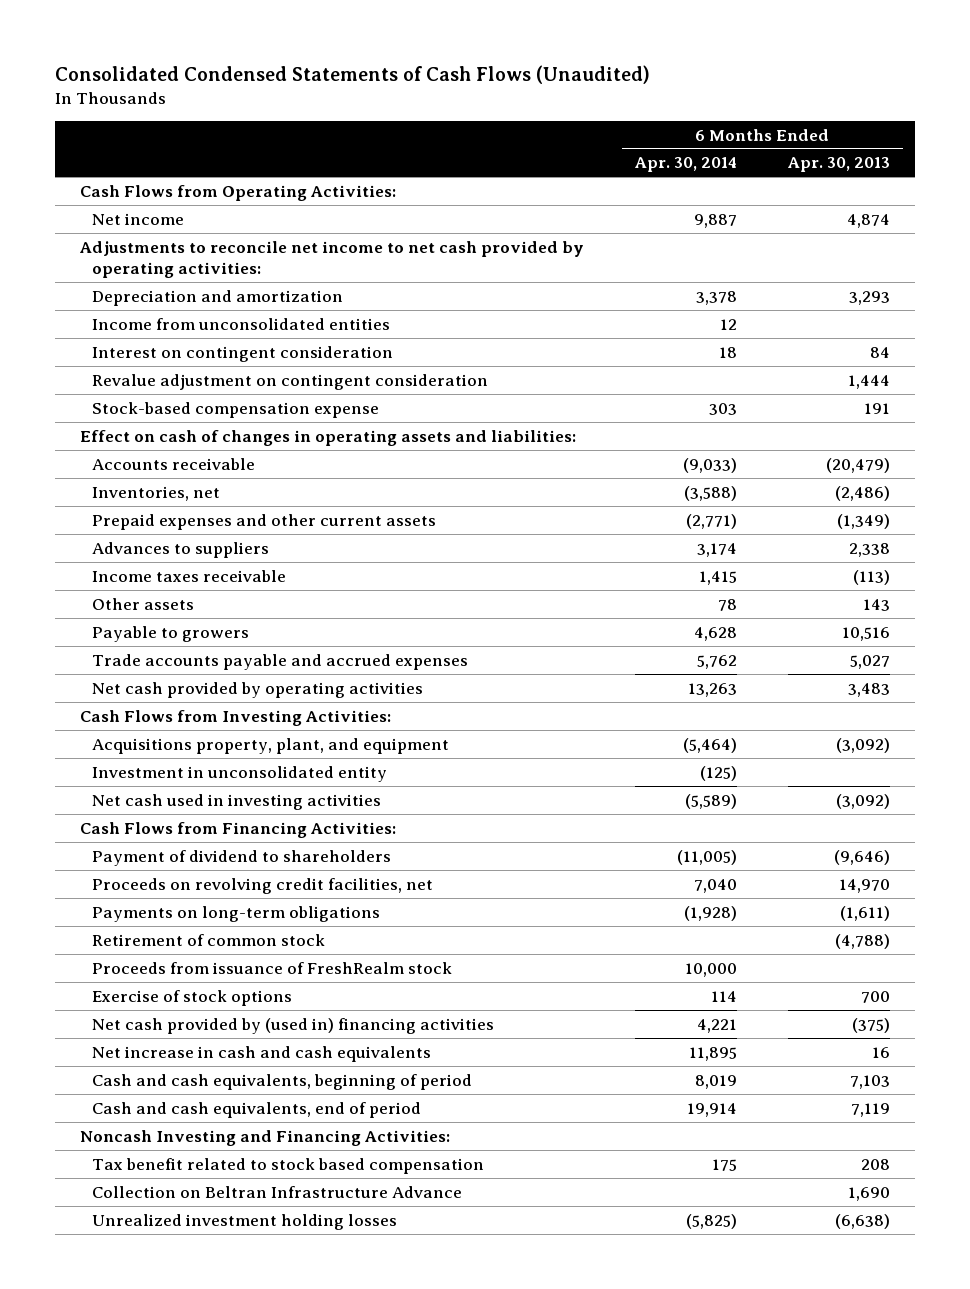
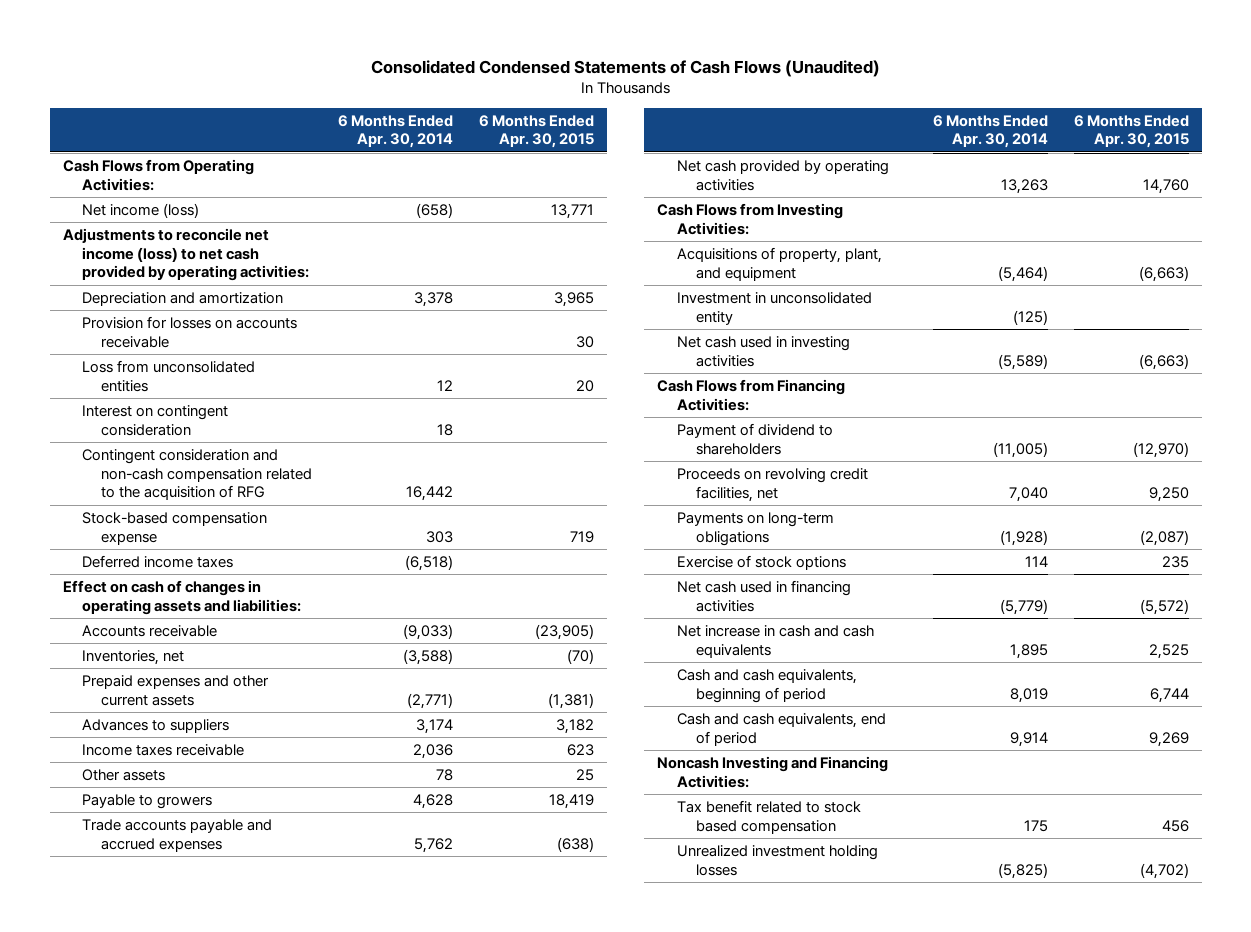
- | 6 Months Ended Apr. 30, 2014 | 6 Months Ended Apr. 30, 2013
+ | 6 Months Ended Apr. 30, 2014 | 6 Months Ended Apr. 30, 2015
- Net income | 9,887 | 4,874
- Adjustments to reconcile net income to net cash provided by operating activities:
+ Net income (loss) | (658) | 13,771
+ Adjustments to reconcile net income (loss) to net cash provided by operating activities:
- Income from unconsolidated entities | 12 |
+ Provision for losses on accounts receivable | | 30
+ Loss from unconsolidated entities | 12 | 20
- Revalue adjustment on contingent consideration | | 1,444
+ Contingent consideration and non-cash compensation related to the acquisition of RFG | 16,442 |
+ Deferred income taxes | (6,518) |
- Income taxes receivable | 1,415 | (113)
+ Income taxes receivable | 2,036 | 623
- Acquisitions property, plant, and equipment | (5,464) | (3,092)
+ Acquisitions of property, plant, and equipment | (5,464) | (6,663)
- Retirement of common stock | | (4,788)
- Proceeds from issuance of FreshRealm stock | 10,000 |
- Net cash provided by (used in) financing activities | 4,221 | (375)
- Net increase in cash and cash equivalents | 11,895 | 16
+ Net cash used in financing activities | (5,779) | (5,572)
+ Net increase in cash and cash equivalents | 1,895 | 2,525
- Cash and cash equivalents, end of period | 19,914 | 7,119
+ Cash and cash equivalents, end of period | 9,914 | 9,269
- Collection on Beltran Infrastructure Advance | | 1,690

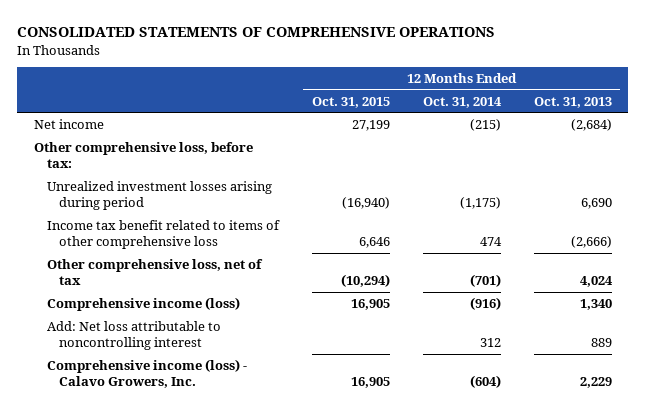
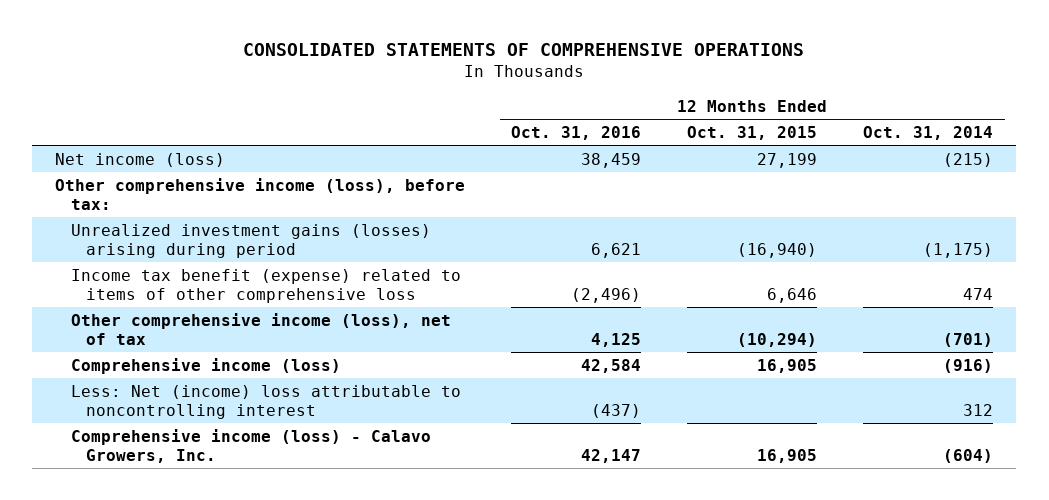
- | 12 Months Ended Oct. 31, 2015 | 12 Months Ended Oct. 31, 2014 | 12 Months Ended Oct. 31, 2013
+ | 12 Months Ended Oct. 31, 2016 | 12 Months Ended Oct. 31, 2015 | 12 Months Ended Oct. 31, 2014
- Net income | 27,199 | (215) | (2,684)
- Other comprehensive loss, before tax:
- Unrealized investment losses arising during period | (16,940) | (1,175) | 6,690
- Income tax benefit related to items of other comprehensive loss | 6,646 | 474 | (2,666)
- Other comprehensive loss, net of tax | (10,294) | (701) | 4,024
+ Net income (loss) | 38,459 | 27,199 | (215)
+ Other comprehensive income (loss), before tax:
+ Unrealized investment gains (losses) arising during period | 6,621 | (16,940) | (1,175)
+ Income tax benefit (expense) related to items of other comprehensive loss | (2,496) | 6,646 | 474
+ Other comprehensive income (loss), net of tax | 4,125 | (10,294) | (701)
- Add: Net loss attributable to noncontrolling interest | | 312 | 889
+ Less: Net (income) loss attributable to noncontrolling interest | (437) | | 312

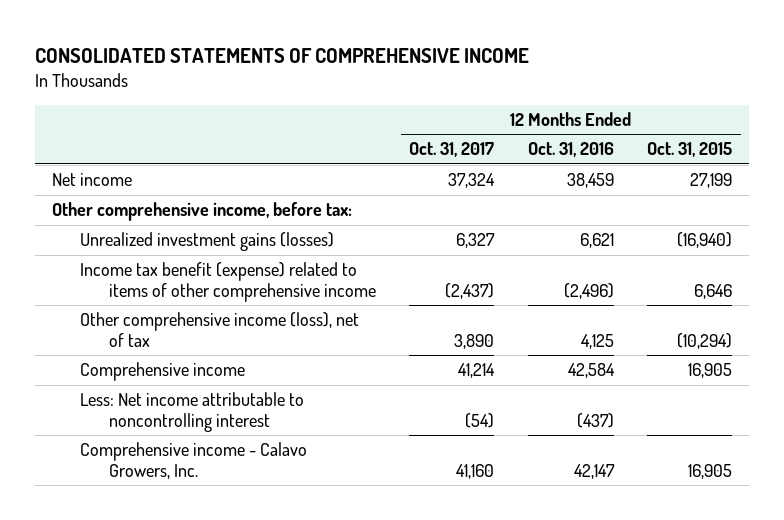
- CONSOLIDATED STATEMENTS OF COMPREHENSIVE OPERATIONS
+ CONSOLIDATED STATEMENTS OF COMPREHENSIVE INCOME
- | 12 Months Ended Oct. 31, 2016 | 12 Months Ended Oct. 31, 2015 | 12 Months Ended Oct. 31, 2014
+ | 12 Months Ended Oct. 31, 2017 | 12 Months Ended Oct. 31, 2016 | 12 Months Ended Oct. 31, 2015
- Net income (loss) | 38,459 | 27,199 | (215)
- Other comprehensive income (loss), before tax:
- Unrealized investment gains (losses) arising during period | 6,621 | (16,940) | (1,175)
- Income tax benefit (expense) related to items of other comprehensive loss | (2,496) | 6,646 | 474
+ Net income | 37,324 | 38,459 | 27,199
+ Other comprehensive income, before tax:
+ Unrealized investment gains (losses) | 6,327 | 6,621 | (16,940)
+ Income tax benefit (expense) related to items of other comprehensive income | (2,437) | (2,496) | 6,646
- Comprehensive income (loss) | 42,584 | 16,905 | (916)
- Less: Net (income) loss attributable to noncontrolling interest | (437) | | 312
- Comprehensive income (loss) - Calavo Growers, Inc. | 42,147 | 16,905 | (604)
+ Comprehensive income | 41,214 | 42,584 | 16,905
+ Less: Net income attributable to noncontrolling interest | (54) | (437) |
+ Comprehensive income - Calavo Growers, Inc. | 41,160 | 42,147 | 16,905

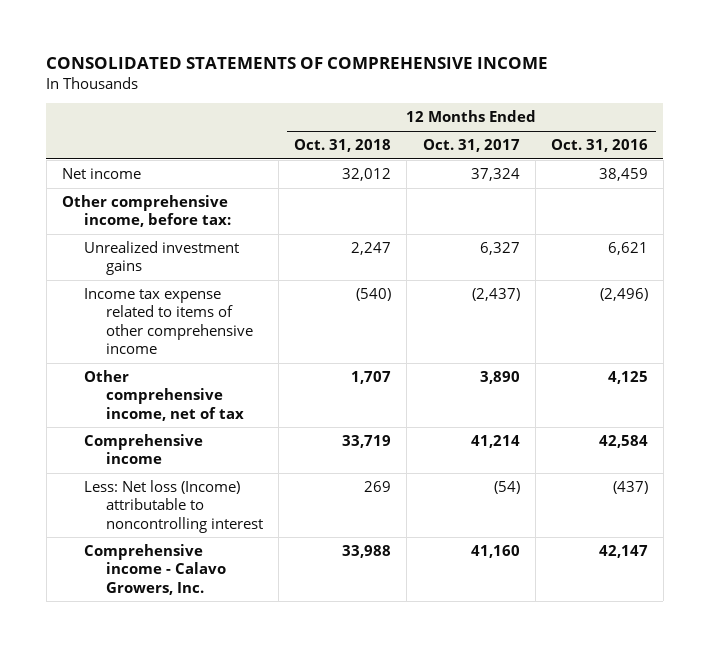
- | 12 Months Ended Oct. 31, 2017 | 12 Months Ended Oct. 31, 2016 | 12 Months Ended Oct. 31, 2015
+ | 12 Months Ended Oct. 31, 2018 | 12 Months Ended Oct. 31, 2017 | 12 Months Ended Oct. 31, 2016
- Unrealized investment gains (losses) | 6,327 | 6,621 | (16,940)
- Income tax benefit (expense) related to items of other comprehensive income | (2,437) | (2,496) | 6,646
- Other comprehensive income (loss), net of tax | 3,890 | 4,125 | (10,294)
+ Unrealized investment gains | 2,247 | 6,327 | 6,621
+ Income tax expense related to items of other comprehensive income | (540) | (2,437) | (2,496)
+ Other comprehensive income, net of tax | 1,707 | 3,890 | 4,125
- Less: Net income attributable to noncontrolling interest | (54) | (437) |
+ Less: Net loss (Income) attributable to noncontrolling interest | 269 | (54) | (437)

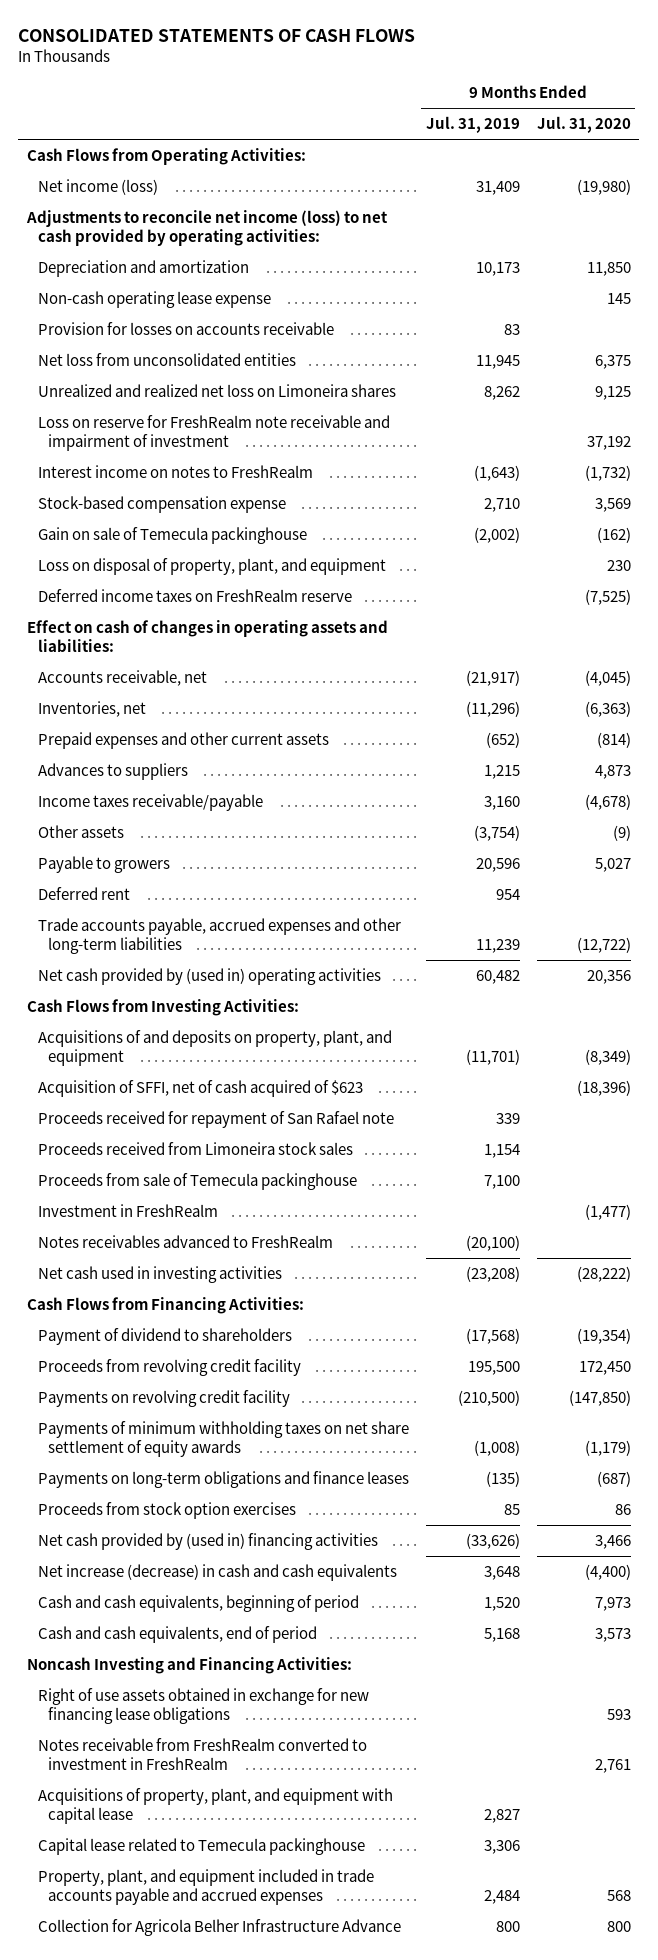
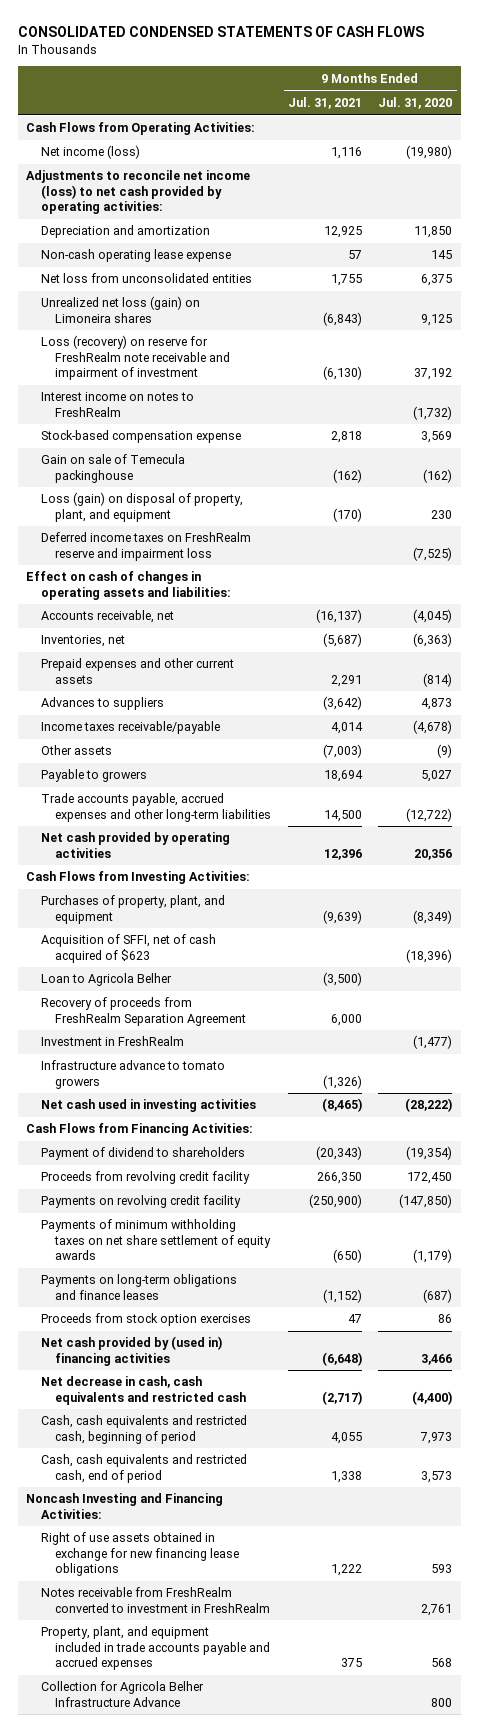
- CONSOLIDATED STATEMENTS OF CASH FLOWS
+ CONSOLIDATED CONDENSED STATEMENTS OF CASH FLOWS
- | 9 Months Ended Jul. 31, 2019 | 9 Months Ended Jul. 31, 2020
+ | 9 Months Ended Jul. 31, 2021 | 9 Months Ended Jul. 31, 2020
- Provision for losses on accounts receivable | 83 |
- Unrealized and realized net loss on Limoneira shares | 8,262 | 9,125
- Loss on reserve for FreshRealm note receivable and impairment of investment | | 37,192
+ Unrealized net loss (gain) on Limoneira shares | (6,843) | 9,125
+ Loss (recovery) on reserve for FreshRealm note receivable and impairment of investment | (6,130) | 37,192
- Loss on disposal of property, plant, and equipment | | 230
- Deferred income taxes on FreshRealm reserve | | (7,525)
+ Loss (gain) on disposal of property, plant, and equipment | (170) | 230
+ Deferred income taxes on FreshRealm reserve and impairment loss | | (7,525)
- Deferred rent | 954 |
- Net cash provided by (used in) operating activities | 60,482 | 20,356
+ Net cash provided by operating activities | 12,396 | 20,356
- Acquisitions of and deposits on property, plant, and equipment | (11,701) | (8,349)
+ Purchases of property, plant, and equipment | (9,639) | (8,349)
- Proceeds received for repayment of San Rafael note | 339 |
- Proceeds received from Limoneira stock sales | 1,154 |
- Proceeds from sale of Temecula packinghouse | 7,100 |
+ Loan to Agricola Belher | (3,500) |
+ Recovery of proceeds from FreshRealm Separation Agreement | 6,000 |
- Notes receivables advanced to FreshRealm | (20,100) |
+ Infrastructure advance to tomato growers | (1,326) |
- Net increase (decrease) in cash and cash equivalents | 3,648 | (4,400)
- Cash and cash equivalents, beginning of period | 1,520 | 7,973
- Cash and cash equivalents, end of period | 5,168 | 3,573
+ Net decrease in cash, cash equivalents and restricted cash | (2,717) | (4,400)
+ Cash, cash equivalents and restricted cash, beginning of period | 4,055 | 7,973
+ Cash, cash equivalents and restricted cash, end of period | 1,338 | 3,573
- Acquisitions of property, plant, and equipment with capital lease | 2,827 |
- Capital lease related to Temecula packinghouse | 3,306 |

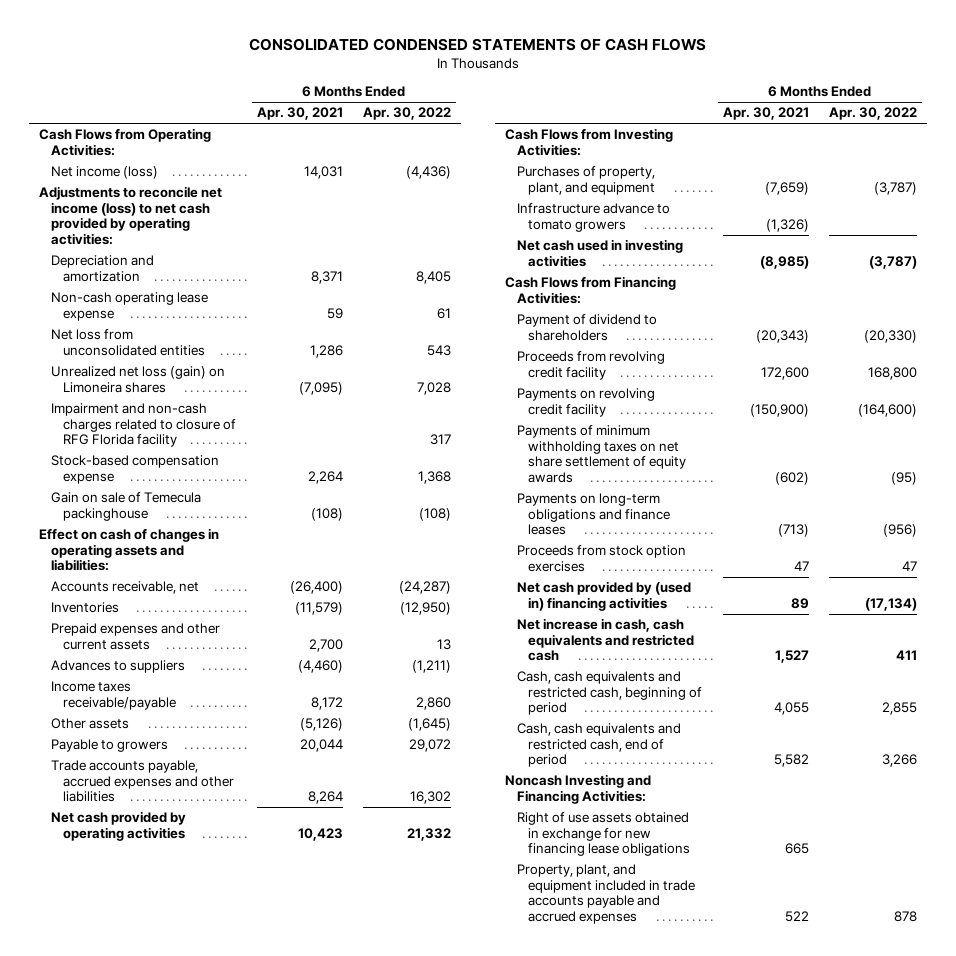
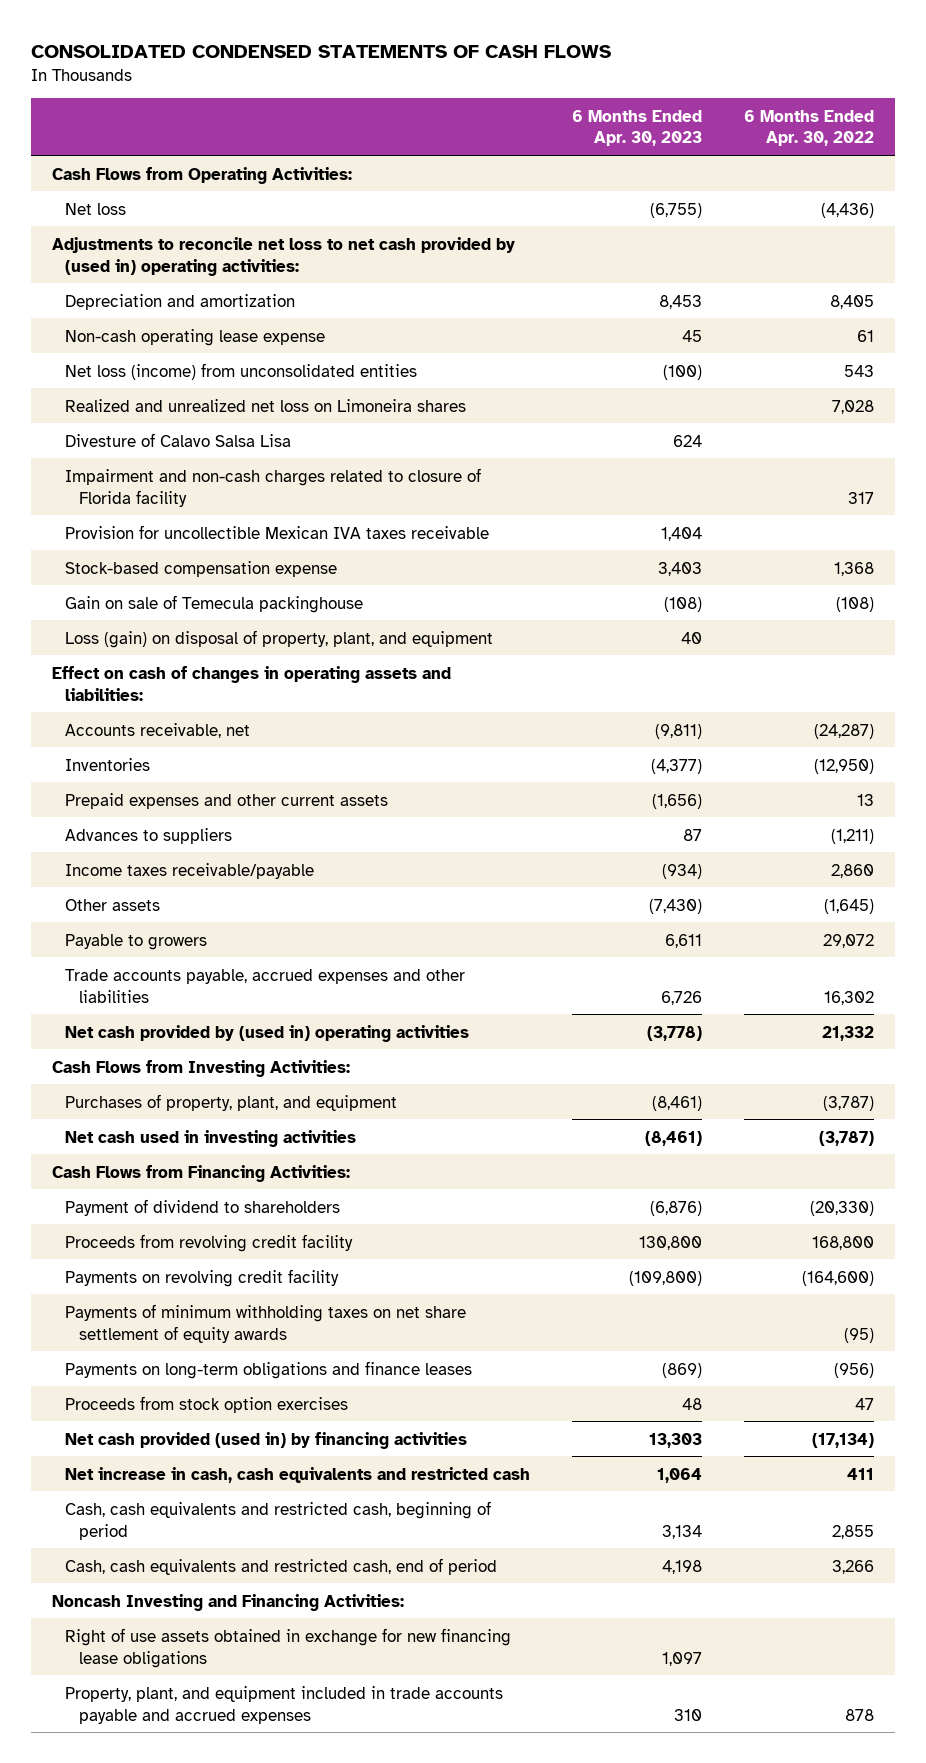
- | 6 Months Ended Apr. 30, 2021 | 6 Months Ended Apr. 30, 2022
+ | 6 Months Ended Apr. 30, 2023 | 6 Months Ended Apr. 30, 2022
- Net income (loss) | 14,031 | (4,436)
- Adjustments to reconcile net income (loss) to net cash provided by operating activities:
+ Net loss | (6,755) | (4,436)
+ Adjustments to reconcile net loss to net cash provided by (used in) operating activities:
- Net loss from unconsolidated entities | 1,286 | 543
- Unrealized net loss (gain) on Limoneira shares | (7,095) | 7,028
- Impairment and non-cash charges related to closure of RFG Florida facility | | 317
+ Net loss (income) from unconsolidated entities | (100) | 543
+ Realized and unrealized net loss on Limoneira shares | | 7,028
+ Divesture of Calavo Salsa Lisa | 624 |
+ Impairment and non-cash charges related to closure of Florida facility | | 317
+ Provision for uncollectible Mexican IVA taxes receivable | 1,404 |
+ Loss (gain) on disposal of property, plant, and equipment | 40 |
- Net cash provided by operating activities | 10,423 | 21,332
+ Net cash provided by (used in) operating activities | (3,778) | 21,332
- Infrastructure advance to tomato growers | (1,326) |
- Net cash provided by (used in) financing activities | 89 | (17,134)
+ Net cash provided (used in) by financing activities | 13,303 | (17,134)

